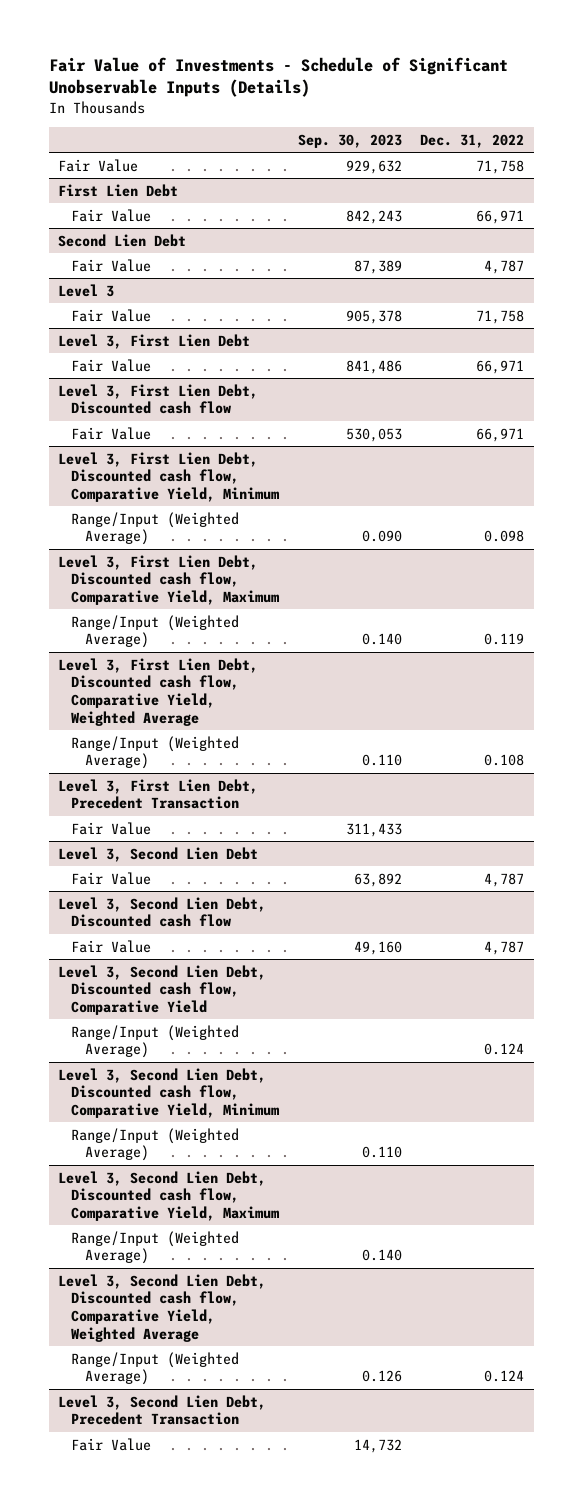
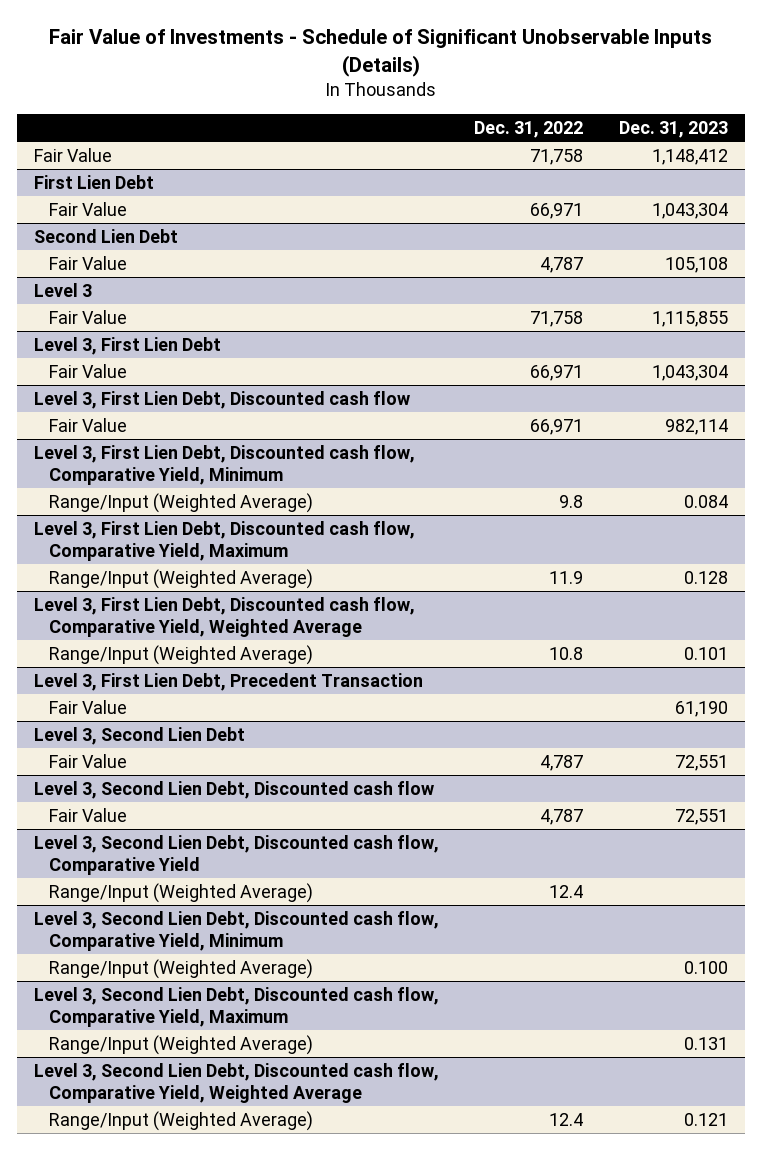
- | Sep. 30, 2023 | Dec. 31, 2022
+ | Dec. 31, 2022 | Dec. 31, 2023
@ Level 3, First Lien Debt, Discounted cash flow, Comparative Yield, Minimum
- Range/Input (Weighted Average) | 0.090 | 0.098
+ Range/Input (Weighted Average) | 9.8 | 0.084
@ Level 3, First Lien Debt, Discounted cash flow, Comparative Yield, Maximum
- Range/Input (Weighted Average) | 0.140 | 0.119
+ Range/Input (Weighted Average) | 11.9 | 0.128
@ Level 3, First Lien Debt, Discounted cash flow, Comparative Yield, Weighted Average
- Range/Input (Weighted Average) | 0.110 | 0.108
+ Range/Input (Weighted Average) | 10.8 | 0.101
@ Level 3, Second Lien Debt, Discounted cash flow, Comparative Yield
- Range/Input (Weighted Average) | | 0.124
+ Range/Input (Weighted Average) | 12.4 |
@ Level 3, Second Lien Debt, Discounted cash flow, Comparative Yield, Weighted Average
- Range/Input (Weighted Average) | 0.126 | 0.124
- Level 3, Second Lien Debt, Precedent Transaction
- Fair Value | 14,732 |
@ Level 3, Second Lien Debt, Discounted cash flow, Comparative Yield, Weighted Average
+ Range/Input (Weighted Average) | 12.4 | 0.121

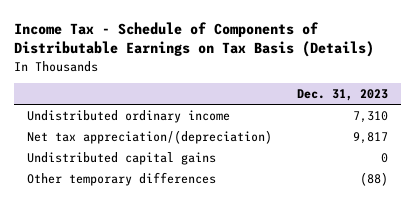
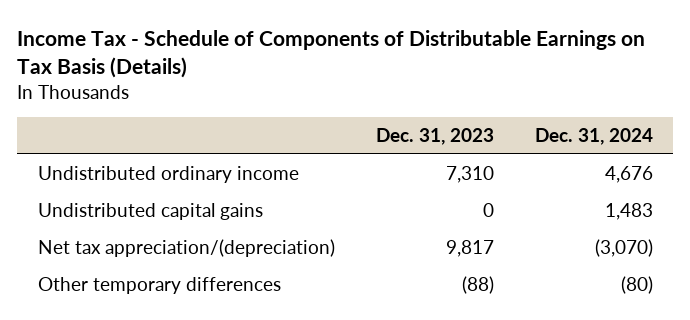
- | Dec. 31, 2023
+ | Dec. 31, 2023 | Dec. 31, 2024
moved down: Net tax appreciation/(depreciation) | 9,817 | (3,070)

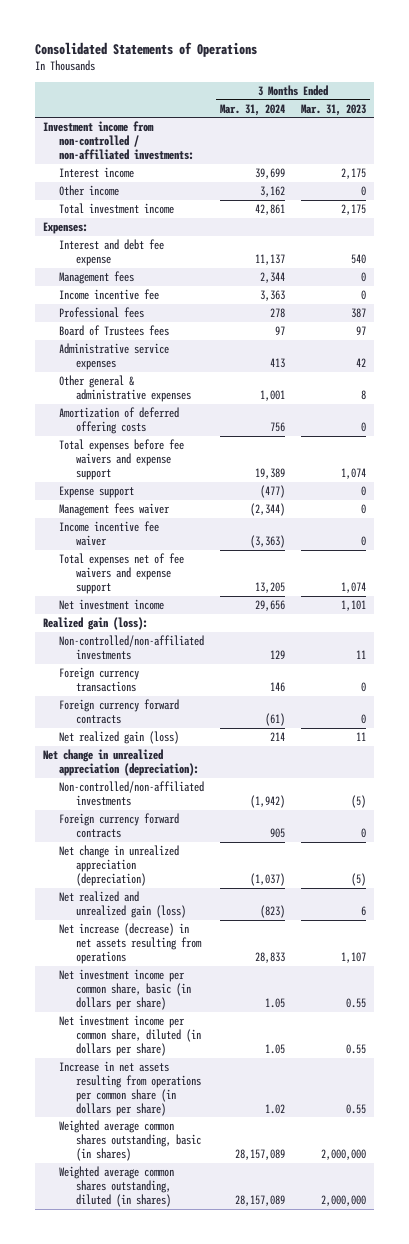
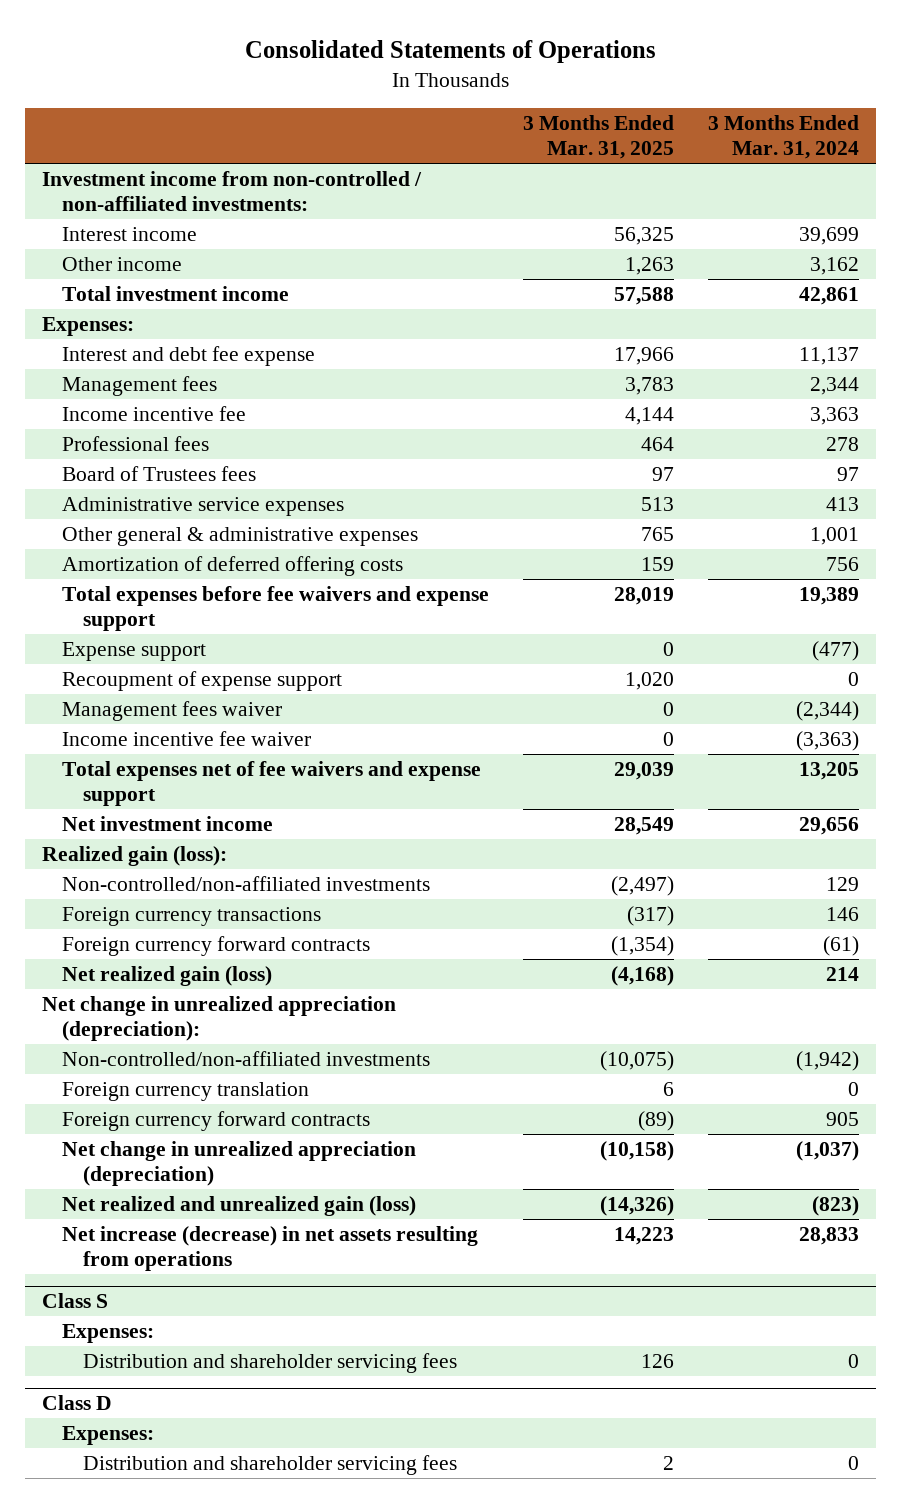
- | 3 Months Ended Mar. 31, 2024 | 3 Months Ended Mar. 31, 2023
+ | 3 Months Ended Mar. 31, 2025 | 3 Months Ended Mar. 31, 2024
+ Recoupment of expense support | 1,020 | 0
+ Foreign currency translation | 6 | 0
- Net investment income per common share, basic (in dollars per share) | 1.05 | 0.55
- Net investment income per common share, diluted (in dollars per share) | 1.05 | 0.55
- Increase in net assets resulting from operations per common share (in dollars per share) | 1.02 | 0.55
- Weighted average common shares outstanding, basic (in shares) | 28,157,089 | 2,000,000
- Weighted average common shares outstanding, diluted (in shares) | 28,157,089 | 2,000,000
+ Class S
+ Expenses:
+ Distribution and shareholder servicing fees | 126 | 0
+ Class D
+ Expenses:
+ Distribution and shareholder servicing fees | 2 | 0

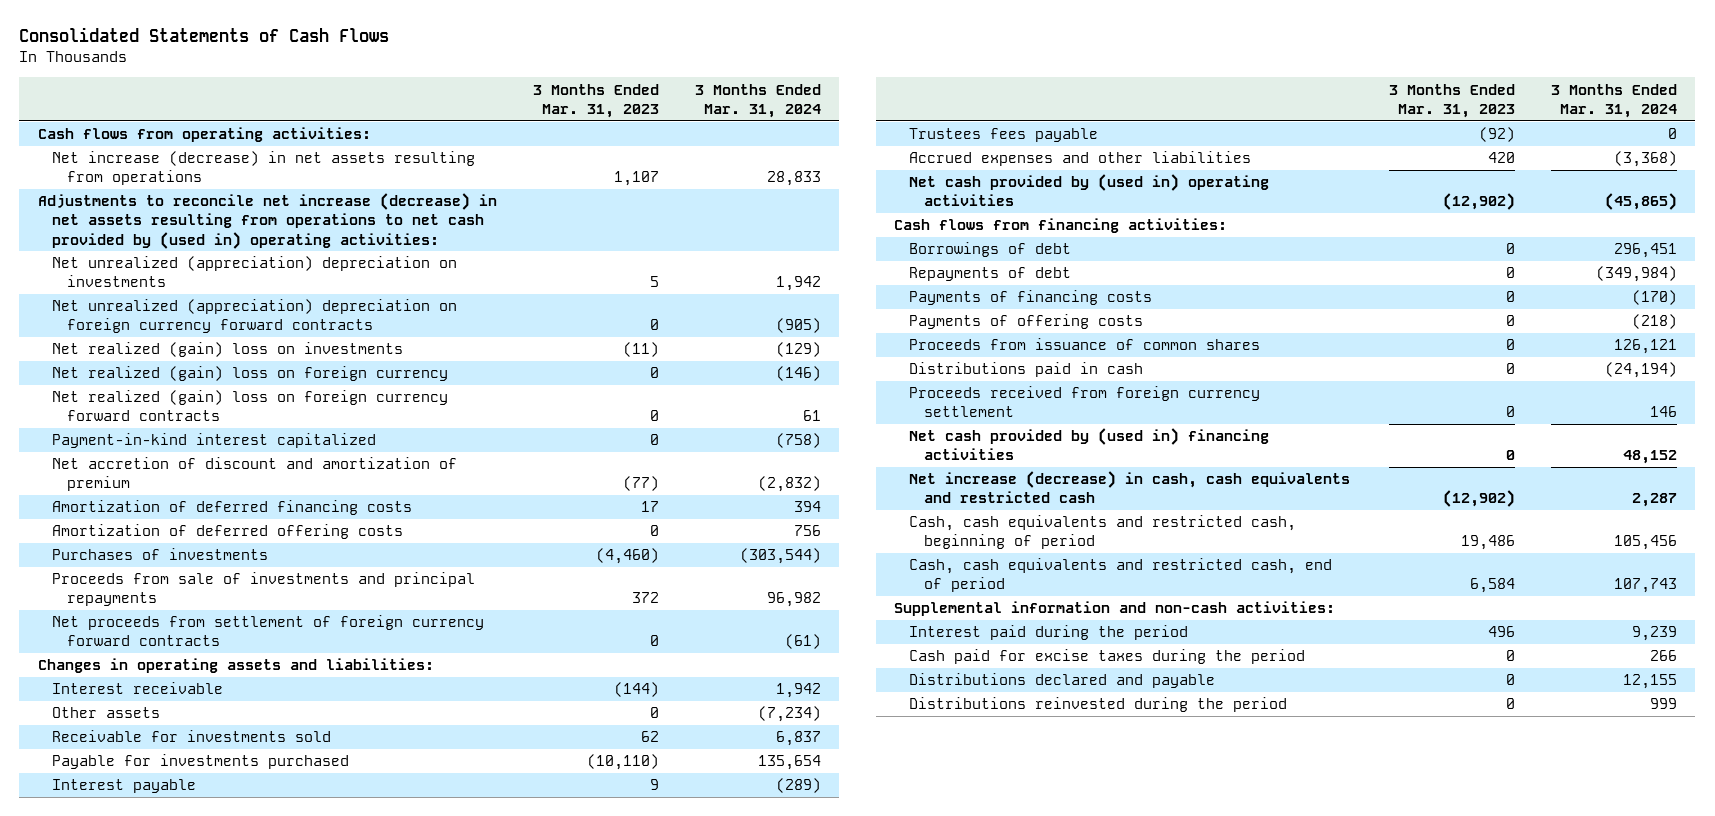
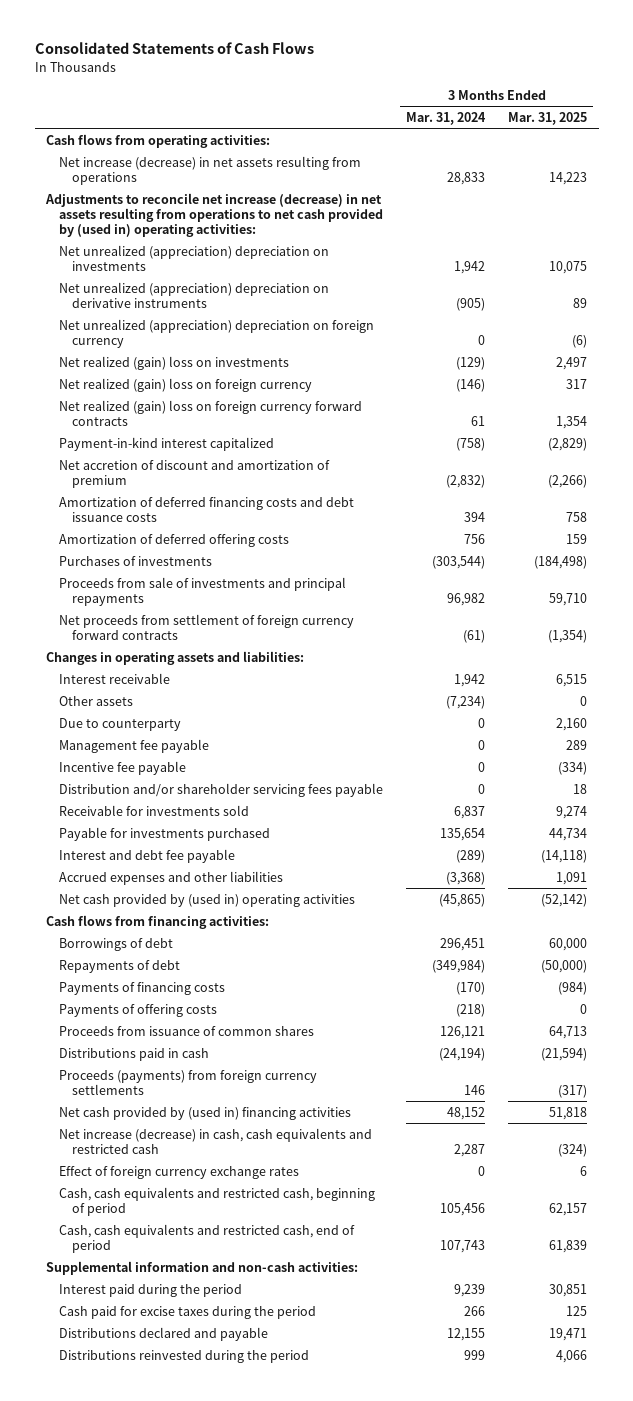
- | 3 Months Ended Mar. 31, 2023 | 3 Months Ended Mar. 31, 2024
+ | 3 Months Ended Mar. 31, 2024 | 3 Months Ended Mar. 31, 2025
- Net unrealized (appreciation) depreciation on foreign currency forward contracts | 0 | (905)
+ Net unrealized (appreciation) depreciation on derivative instruments | (905) | 89
+ Net unrealized (appreciation) depreciation on foreign currency | 0 | (6)
- Amortization of deferred financing costs | 17 | 394
+ Amortization of deferred financing costs and debt issuance costs | 394 | 758
+ Due to counterparty | 0 | 2,160
+ Management fee payable | 0 | 289
+ Incentive fee payable | 0 | (334)
+ Distribution and/or shareholder servicing fees payable | 0 | 18
- Interest payable | 9 | (289)
- Trustees fees payable | (92) | 0
+ Interest and debt fee payable | (289) | (14,118)
- Proceeds received from foreign currency settlement | 0 | 146
+ Proceeds (payments) from foreign currency settlements | 146 | (317)
+ Effect of foreign currency exchange rates | 0 | 6

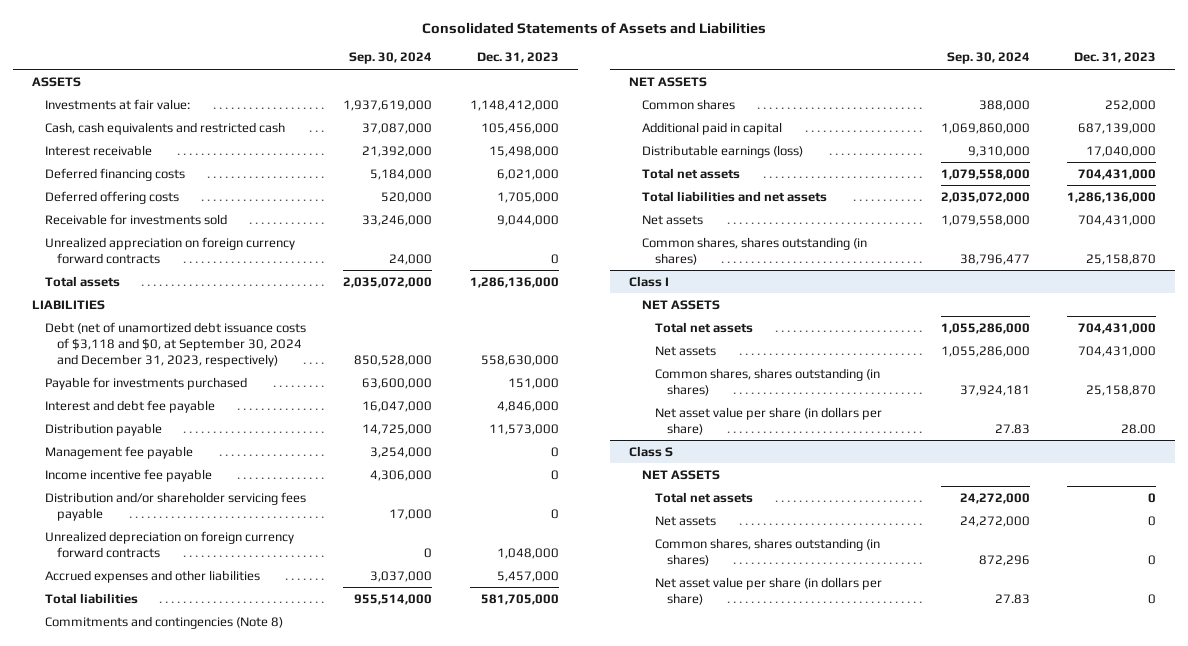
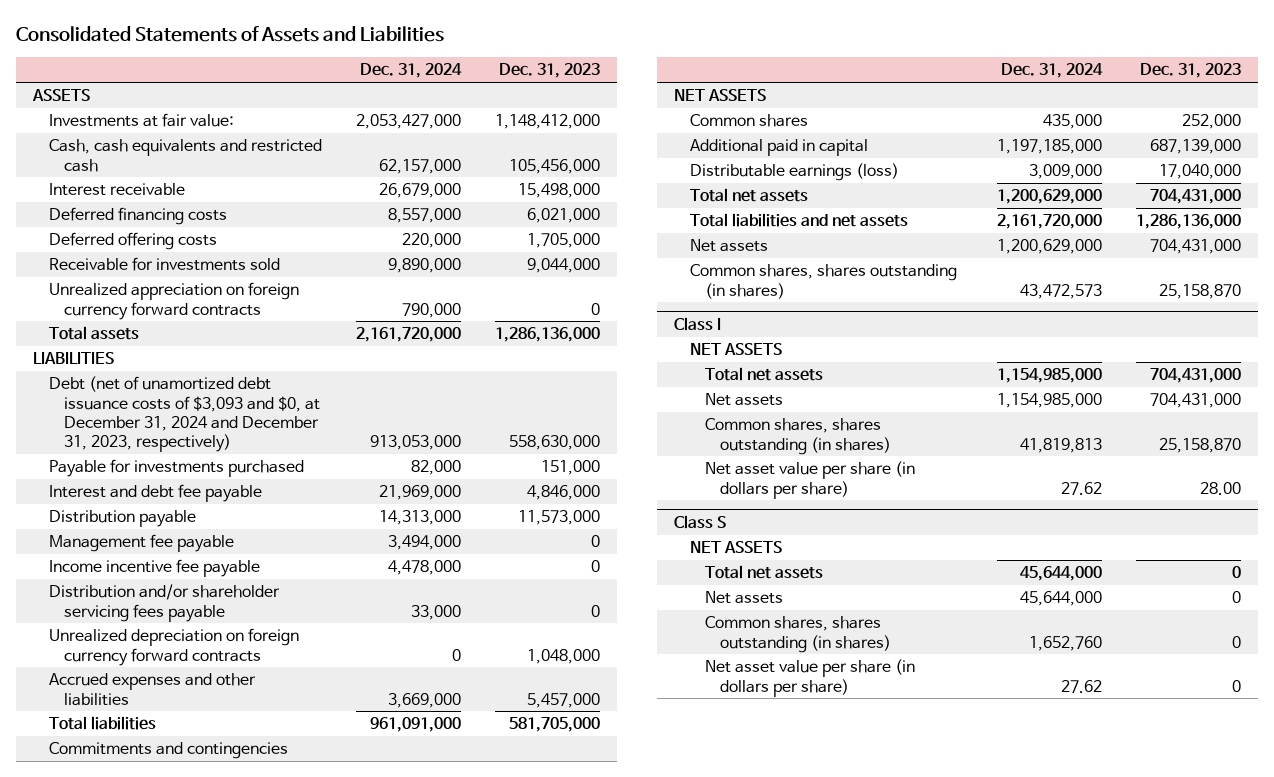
- | Sep. 30, 2024 | Dec. 31, 2023
+ | Dec. 31, 2024 | Dec. 31, 2023
- Debt (net of unamortized debt issuance costs of $3,118 and $0, at September 30, 2024 and December 31, 2023, respectively) | 850,528,000 | 558,630,000
+ Debt (net of unamortized debt issuance costs of $3,093 and $0, at December 31, 2024 and December 31, 2023, respectively) | 913,053,000 | 558,630,000
- Commitments and contingencies (Note 8)
+ Commitments and contingencies

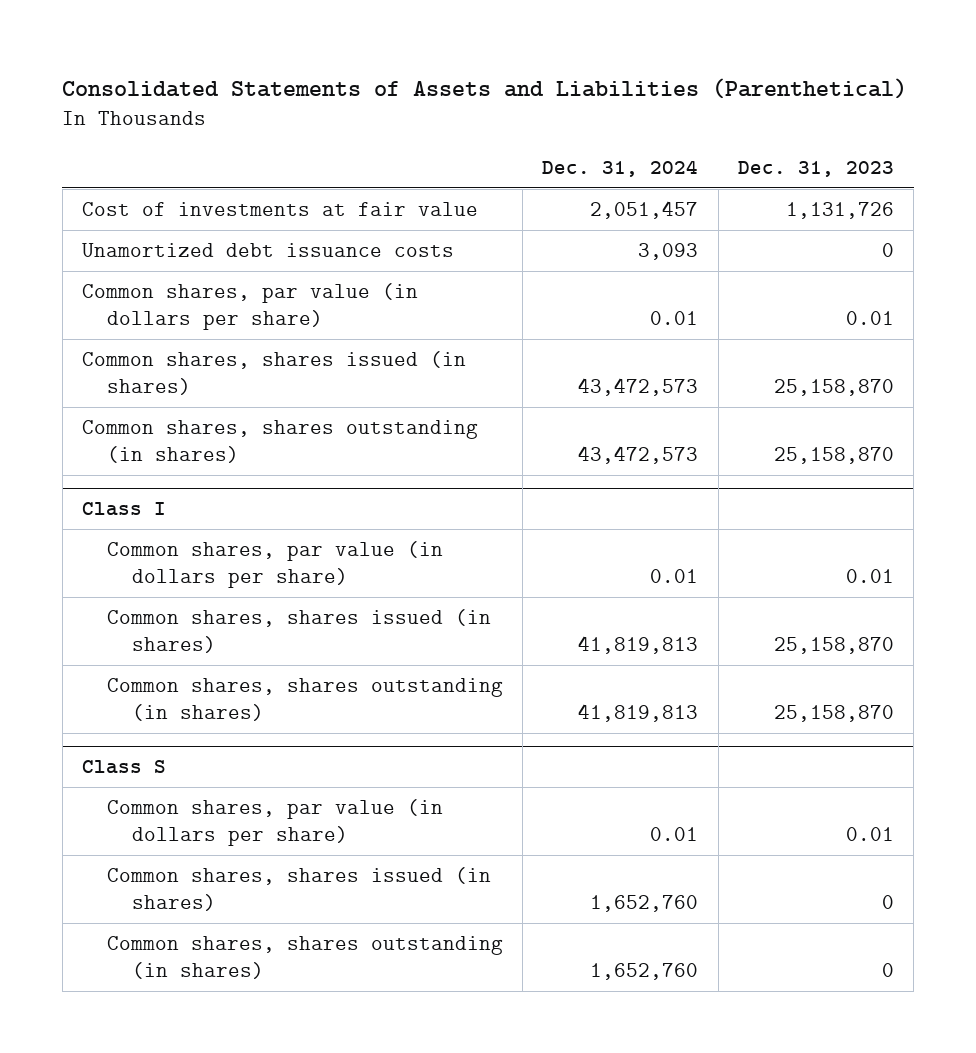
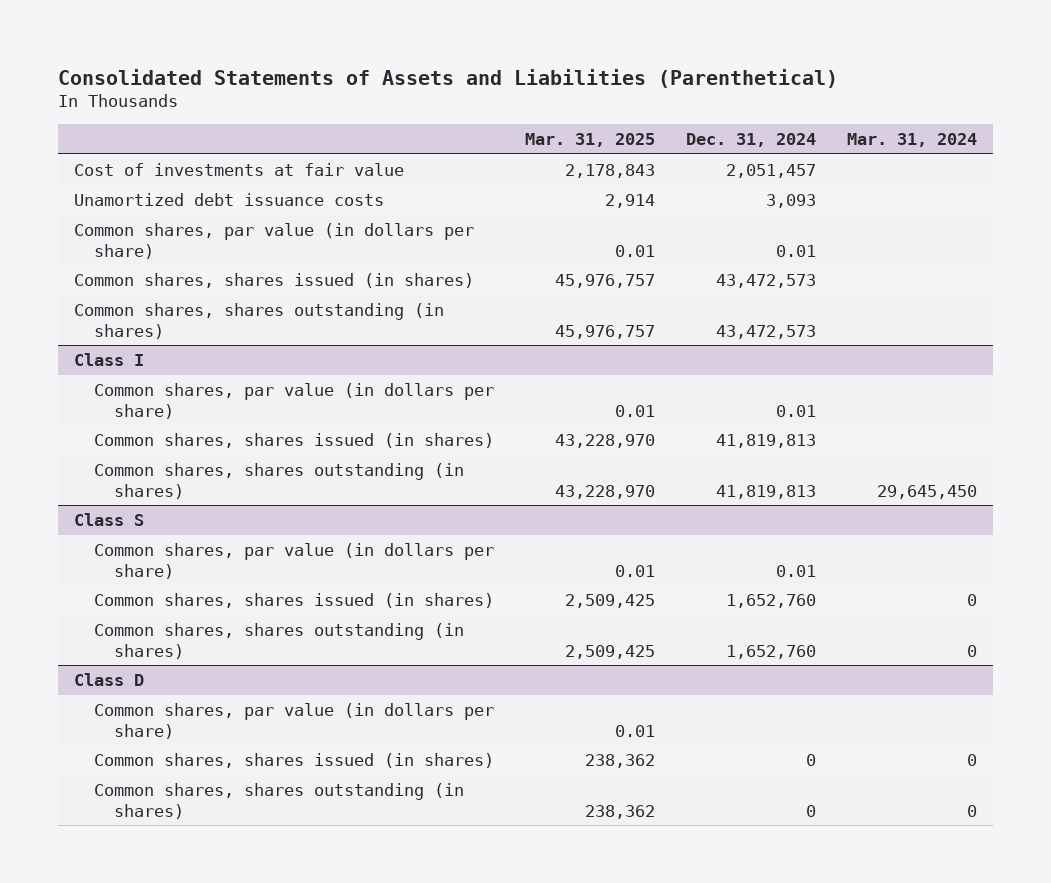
- | Dec. 31, 2024 | Dec. 31, 2023
+ | Mar. 31, 2025 | Dec. 31, 2024 | Mar. 31, 2024
+ Class D
+ Common shares, par value (in dollars per share) | 0.01 | |
+ Common shares, shares issued (in shares) | 238,362 | 0 | 0
+ Common shares, shares outstanding (in shares) | 238,362 | 0 | 0

